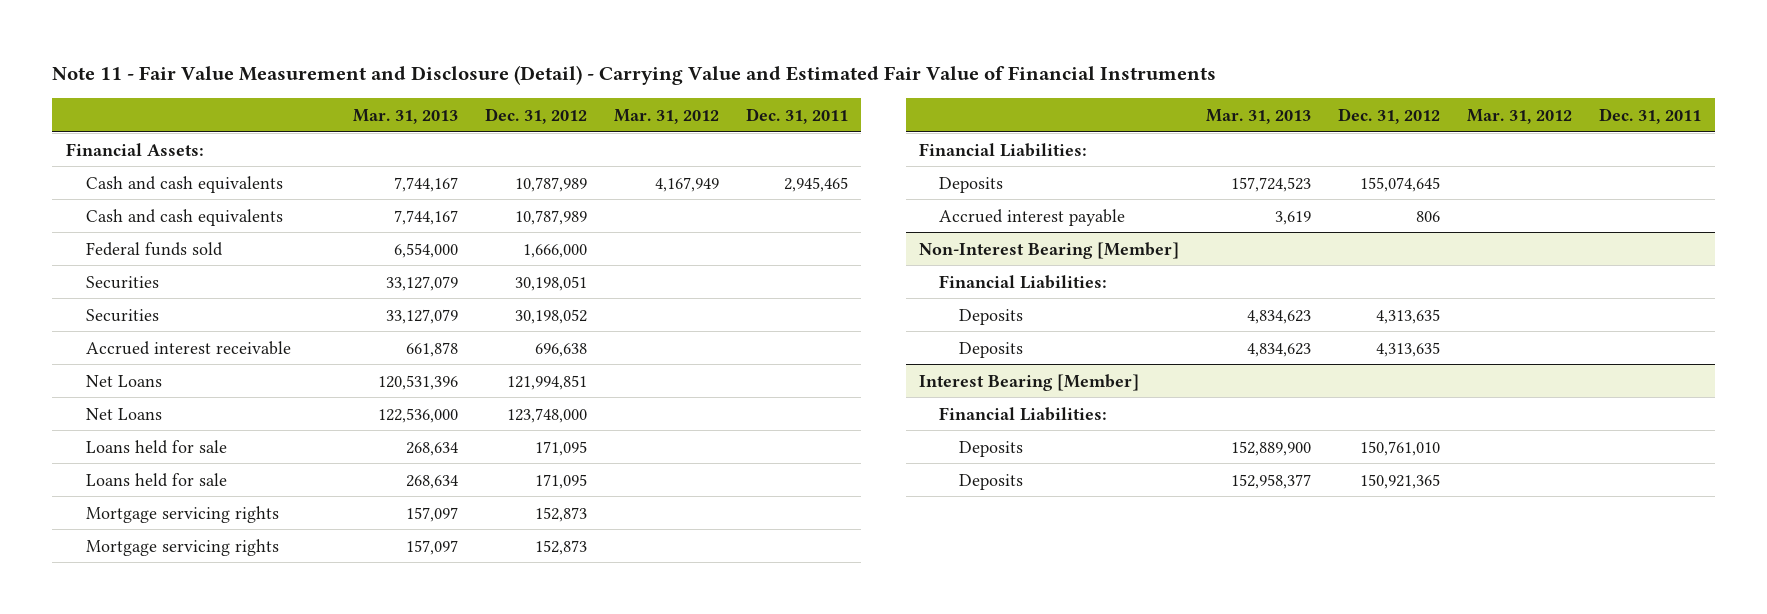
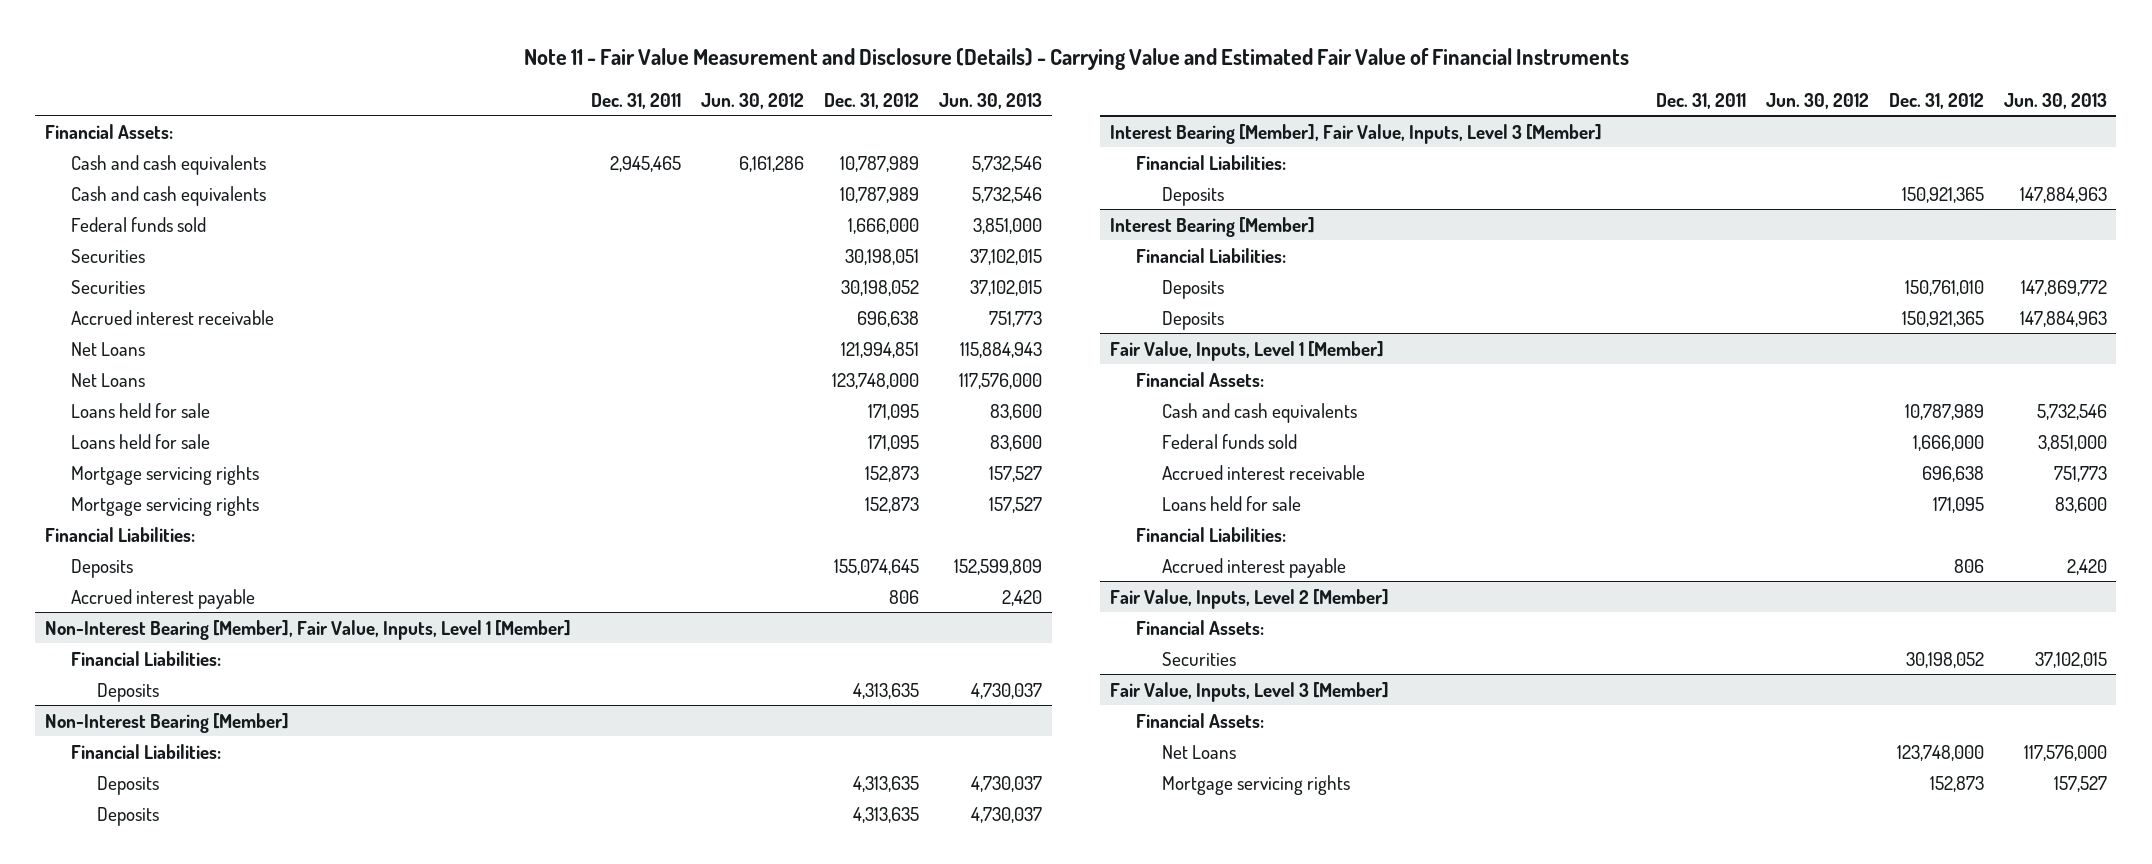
- Note 11 - Fair Value Measurement and Disclosure (Detail) - Carrying Value and Estimated Fair Value of Financial Instruments
+ Note 11 - Fair Value Measurement and Disclosure (Details) - Carrying Value and Estimated Fair Value of Financial Instruments
- | Mar. 31, 2013 | Dec. 31, 2012 | Mar. 31, 2012 | Dec. 31, 2011
+ | Dec. 31, 2011 | Jun. 30, 2012 | Dec. 31, 2012 | Jun. 30, 2013
+ Non-Interest Bearing [Member], Fair Value, Inputs, Level 1 [Member]
+ Financial Liabilities:
+ Deposits | | | 4,313,635 | 4,730,037
+ Interest Bearing [Member], Fair Value, Inputs, Level 3 [Member]
+ Financial Liabilities:
+ Deposits | | | 150,921,365 | 147,884,963
+ Fair Value, Inputs, Level 1 [Member]
+ Financial Assets:
+ Cash and cash equivalents | | | 10,787,989 | 5,732,546
+ Federal funds sold | | | 1,666,000 | 3,851,000
+ Accrued interest receivable | | | 696,638 | 751,773
+ Loans held for sale | | | 171,095 | 83,600
+ Financial Liabilities:
+ Accrued interest payable | | | 806 | 2,420
+ Fair Value, Inputs, Level 2 [Member]
+ Financial Assets:
+ Securities | | | 30,198,052 | 37,102,015
+ Fair Value, Inputs, Level 3 [Member]
+ Financial Assets:
+ Net Loans | | | 123,748,000 | 117,576,000
+ Mortgage servicing rights | | | 152,873 | 157,527

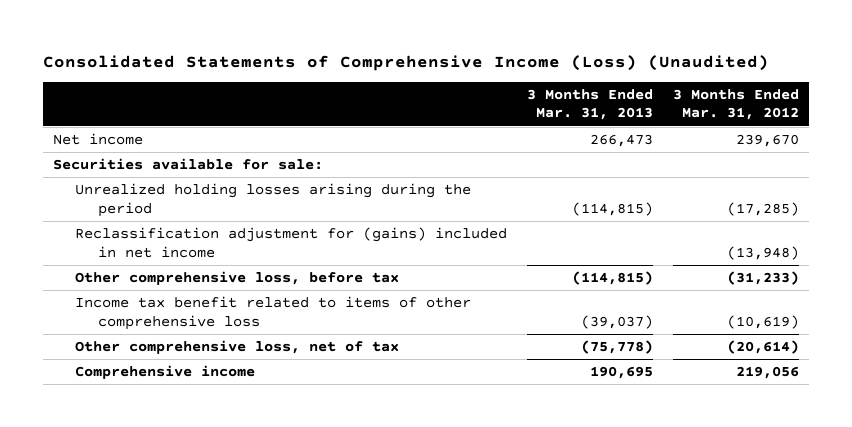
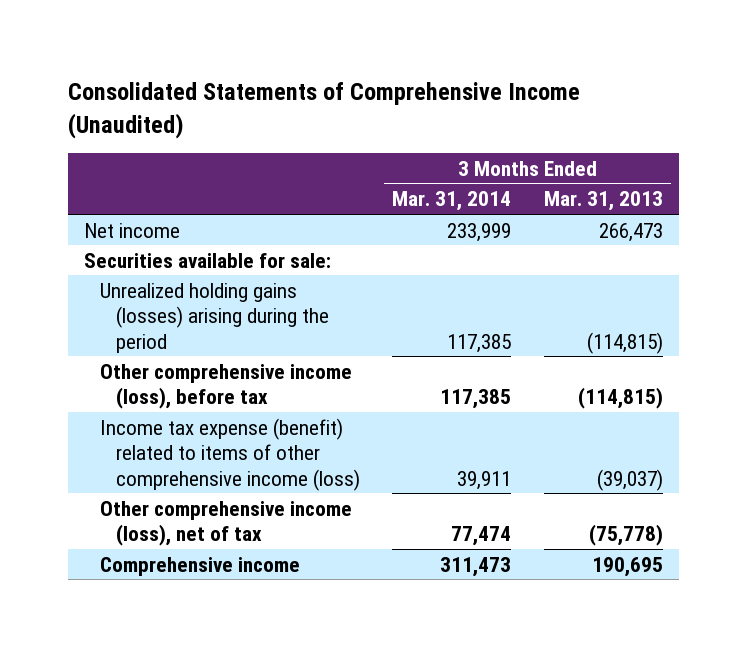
- Consolidated Statements of Comprehensive Income (Loss) (Unaudited)
+ Consolidated Statements of Comprehensive Income (Unaudited)
- | 3 Months Ended Mar. 31, 2013 | 3 Months Ended Mar. 31, 2012
+ | 3 Months Ended Mar. 31, 2014 | 3 Months Ended Mar. 31, 2013
- Unrealized holding losses arising during the period | (114,815) | (17,285)
- Reclassification adjustment for (gains) included in net income | | (13,948)
- Other comprehensive loss, before tax | (114,815) | (31,233)
- Income tax benefit related to items of other comprehensive loss | (39,037) | (10,619)
- Other comprehensive loss, net of tax | (75,778) | (20,614)
+ Unrealized holding gains (losses) arising during the period | 117,385 | (114,815)
+ Other comprehensive income (loss), before tax | 117,385 | (114,815)
+ Income tax expense (benefit) related to items of other comprehensive income (loss) | 39,911 | (39,037)
+ Other comprehensive income (loss), net of tax | 77,474 | (75,778)

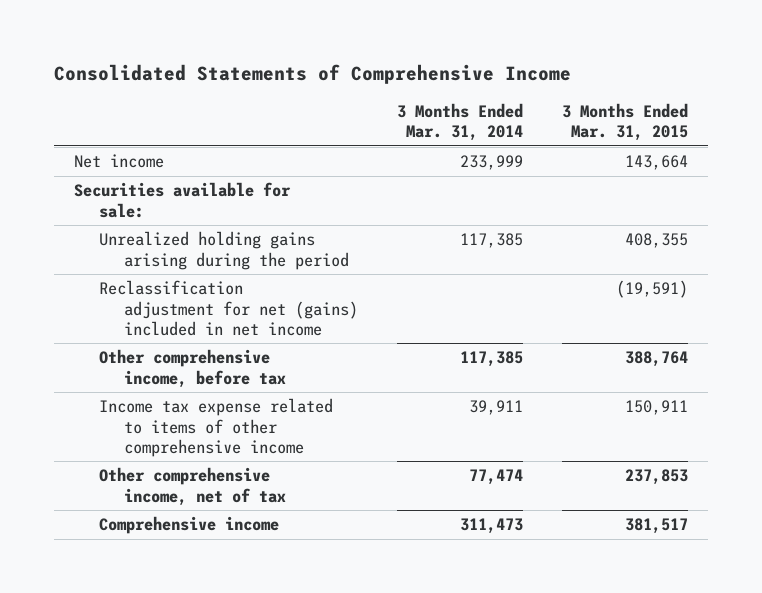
- Consolidated Statements of Comprehensive Income (Unaudited)
+ Consolidated Statements of Comprehensive Income
- | 3 Months Ended Mar. 31, 2014 | 3 Months Ended Mar. 31, 2013
+ | 3 Months Ended Mar. 31, 2014 | 3 Months Ended Mar. 31, 2015
- Unrealized holding gains (losses) arising during the period | 117,385 | (114,815)
- Other comprehensive income (loss), before tax | 117,385 | (114,815)
- Income tax expense (benefit) related to items of other comprehensive income (loss) | 39,911 | (39,037)
- Other comprehensive income (loss), net of tax | 77,474 | (75,778)
+ Unrealized holding gains arising during the period | 117,385 | 408,355
+ Reclassification adjustment for net (gains) included in net income | | (19,591)
+ Other comprehensive income, before tax | 117,385 | 388,764
+ Income tax expense related to items of other comprehensive income | 39,911 | 150,911
+ Other comprehensive income, net of tax | 77,474 | 237,853

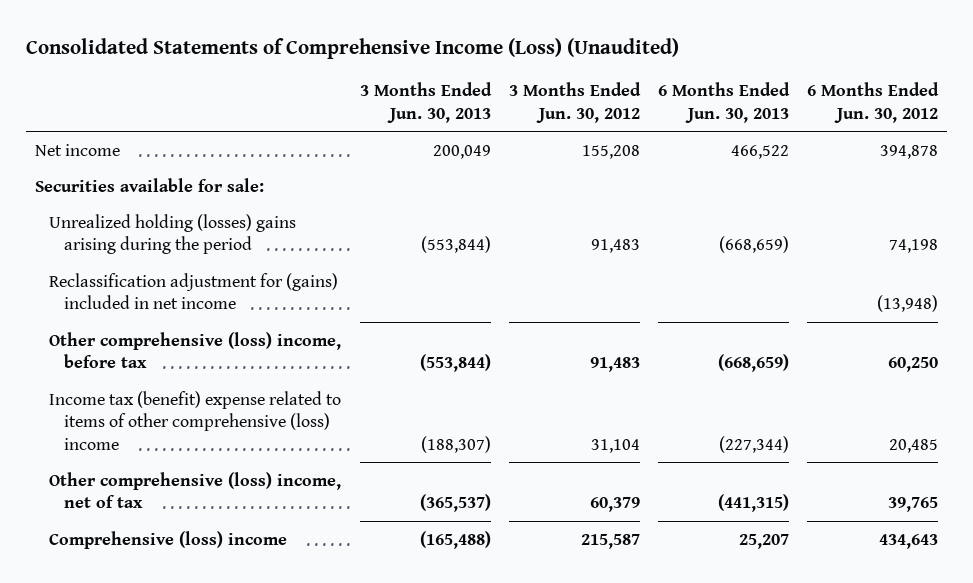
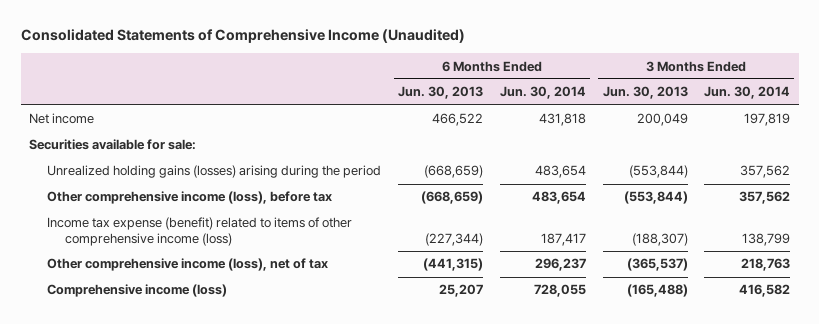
- Consolidated Statements of Comprehensive Income (Loss) (Unaudited)
+ Consolidated Statements of Comprehensive Income (Unaudited)
- | 3 Months Ended Jun. 30, 2013 | 3 Months Ended Jun. 30, 2012 | 6 Months Ended Jun. 30, 2013 | 6 Months Ended Jun. 30, 2012
+ | 6 Months Ended Jun. 30, 2013 | 6 Months Ended Jun. 30, 2014 | 3 Months Ended Jun. 30, 2013 | 3 Months Ended Jun. 30, 2014
- Unrealized holding (losses) gains arising during the period | (553,844) | 91,483 | (668,659) | 74,198
- Reclassification adjustment for (gains) included in net income | | | | (13,948)
- Other comprehensive (loss) income, before tax | (553,844) | 91,483 | (668,659) | 60,250
- Income tax (benefit) expense related to items of other comprehensive (loss) income | (188,307) | 31,104 | (227,344) | 20,485
- Other comprehensive (loss) income, net of tax | (365,537) | 60,379 | (441,315) | 39,765
- Comprehensive (loss) income | (165,488) | 215,587 | 25,207 | 434,643
+ Unrealized holding gains (losses) arising during the period | (668,659) | 483,654 | (553,844) | 357,562
+ Other comprehensive income (loss), before tax | (668,659) | 483,654 | (553,844) | 357,562
+ Income tax expense (benefit) related to items of other comprehensive income (loss) | (227,344) | 187,417 | (188,307) | 138,799
+ Other comprehensive income (loss), net of tax | (441,315) | 296,237 | (365,537) | 218,763
+ Comprehensive income (loss) | 25,207 | 728,055 | (165,488) | 416,582

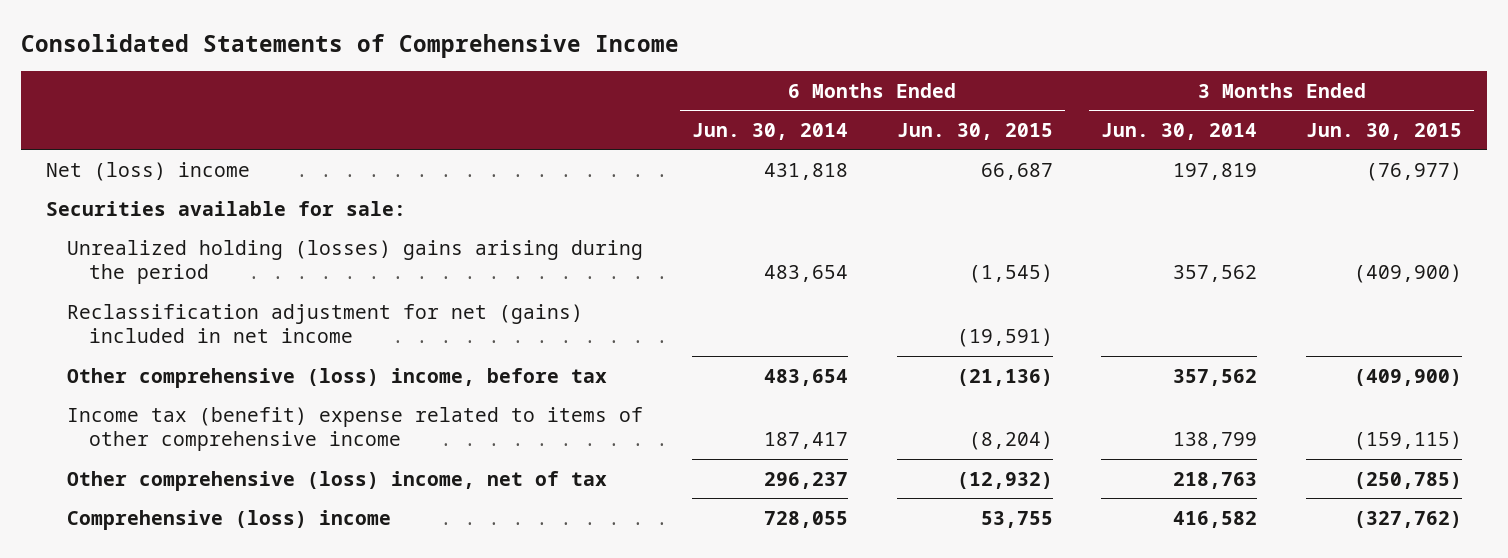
- Consolidated Statements of Comprehensive Income (Unaudited)
+ Consolidated Statements of Comprehensive Income
- | 6 Months Ended Jun. 30, 2013 | 6 Months Ended Jun. 30, 2014 | 3 Months Ended Jun. 30, 2013 | 3 Months Ended Jun. 30, 2014
+ | 6 Months Ended Jun. 30, 2014 | 6 Months Ended Jun. 30, 2015 | 3 Months Ended Jun. 30, 2014 | 3 Months Ended Jun. 30, 2015
- Net income | 466,522 | 431,818 | 200,049 | 197,819
+ Net (loss) income | 431,818 | 66,687 | 197,819 | (76,977)
- Unrealized holding gains (losses) arising during the period | (668,659) | 483,654 | (553,844) | 357,562
- Other comprehensive income (loss), before tax | (668,659) | 483,654 | (553,844) | 357,562
- Income tax expense (benefit) related to items of other comprehensive income (loss) | (227,344) | 187,417 | (188,307) | 138,799
- Other comprehensive income (loss), net of tax | (441,315) | 296,237 | (365,537) | 218,763
- Comprehensive income (loss) | 25,207 | 728,055 | (165,488) | 416,582
+ Unrealized holding (losses) gains arising during the period | 483,654 | (1,545) | 357,562 | (409,900)
+ Reclassification adjustment for net (gains) included in net income | | (19,591) | |
+ Other comprehensive (loss) income, before tax | 483,654 | (21,136) | 357,562 | (409,900)
+ Income tax (benefit) expense related to items of other comprehensive income | 187,417 | (8,204) | 138,799 | (159,115)
+ Other comprehensive (loss) income, net of tax | 296,237 | (12,932) | 218,763 | (250,785)
+ Comprehensive (loss) income | 728,055 | 53,755 | 416,582 | (327,762)

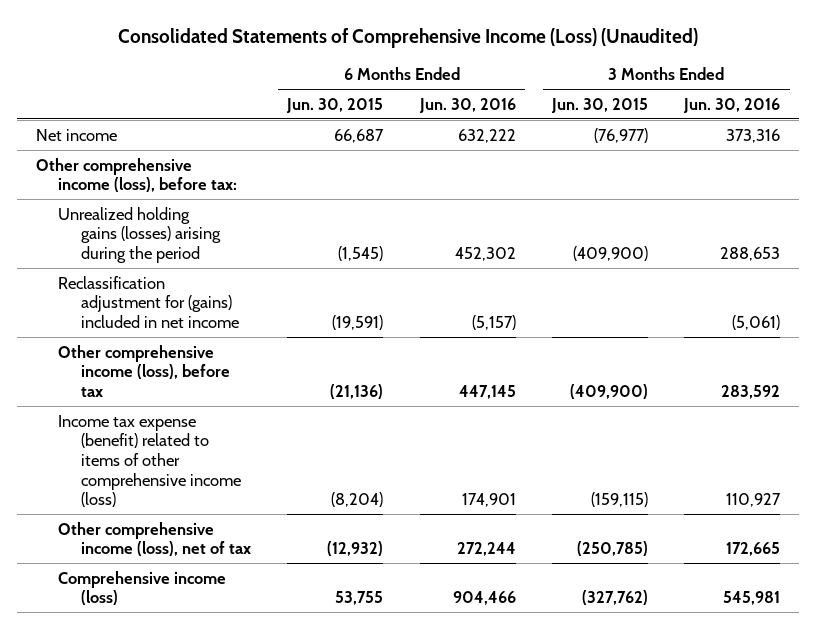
- Consolidated Statements of Comprehensive Income
+ Consolidated Statements of Comprehensive Income (Loss) (Unaudited)
- | 6 Months Ended Jun. 30, 2014 | 6 Months Ended Jun. 30, 2015 | 3 Months Ended Jun. 30, 2014 | 3 Months Ended Jun. 30, 2015
+ | 6 Months Ended Jun. 30, 2015 | 6 Months Ended Jun. 30, 2016 | 3 Months Ended Jun. 30, 2015 | 3 Months Ended Jun. 30, 2016
- Net (loss) income | 431,818 | 66,687 | 197,819 | (76,977)
- Securities available for sale:
- Unrealized holding (losses) gains arising during the period | 483,654 | (1,545) | 357,562 | (409,900)
- Reclassification adjustment for net (gains) included in net income | | (19,591) | |
- Other comprehensive (loss) income, before tax | 483,654 | (21,136) | 357,562 | (409,900)
- Income tax (benefit) expense related to items of other comprehensive income | 187,417 | (8,204) | 138,799 | (159,115)
- Other comprehensive (loss) income, net of tax | 296,237 | (12,932) | 218,763 | (250,785)
- Comprehensive (loss) income | 728,055 | 53,755 | 416,582 | (327,762)
+ Net income | 66,687 | 632,222 | (76,977) | 373,316
+ Other comprehensive income (loss), before tax:
+ Unrealized holding gains (losses) arising during the period | (1,545) | 452,302 | (409,900) | 288,653
+ Reclassification adjustment for (gains) included in net income | (19,591) | (5,157) | | (5,061)
+ Other comprehensive income (loss), before tax | (21,136) | 447,145 | (409,900) | 283,592
+ Income tax expense (benefit) related to items of other comprehensive income (loss) | (8,204) | 174,901 | (159,115) | 110,927
+ Other comprehensive income (loss), net of tax | (12,932) | 272,244 | (250,785) | 172,665
+ Comprehensive income (loss) | 53,755 | 904,466 | (327,762) | 545,981

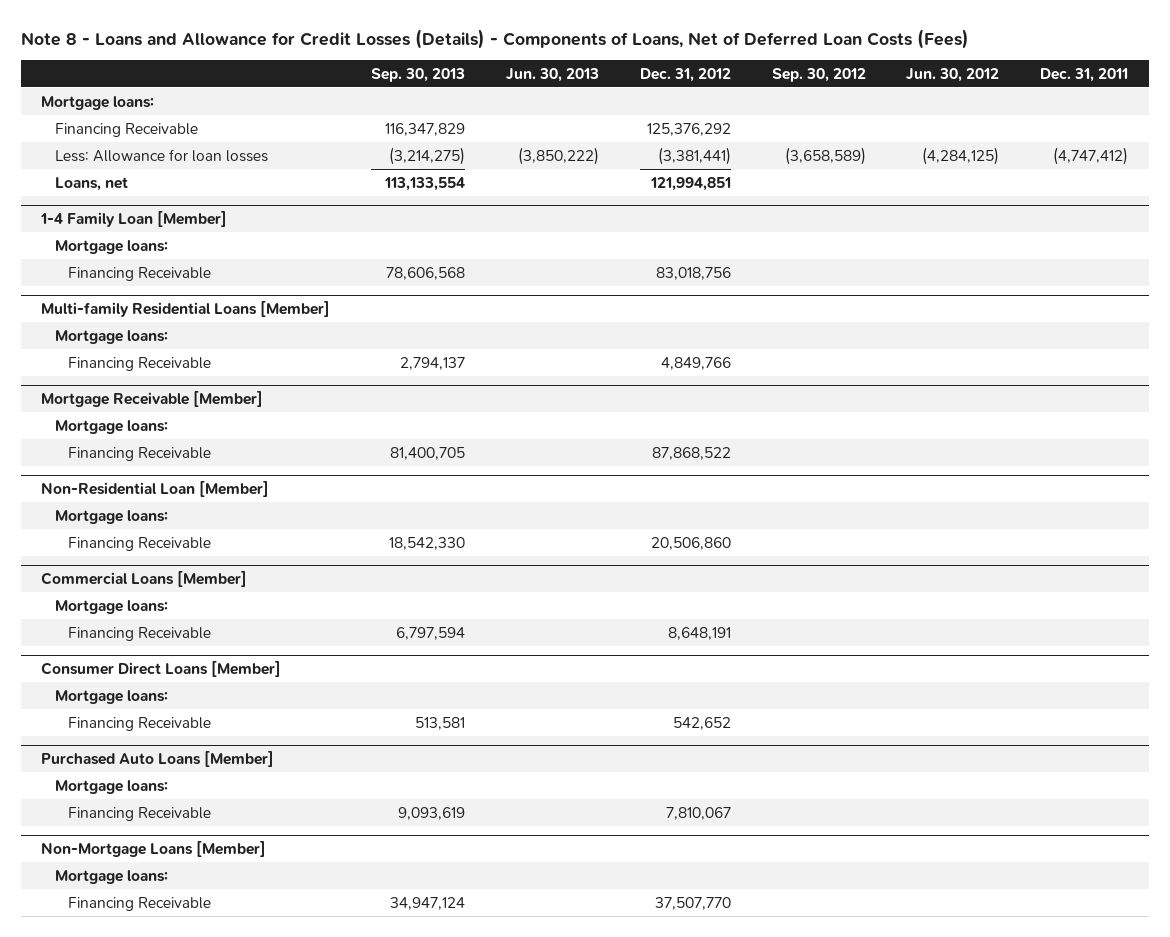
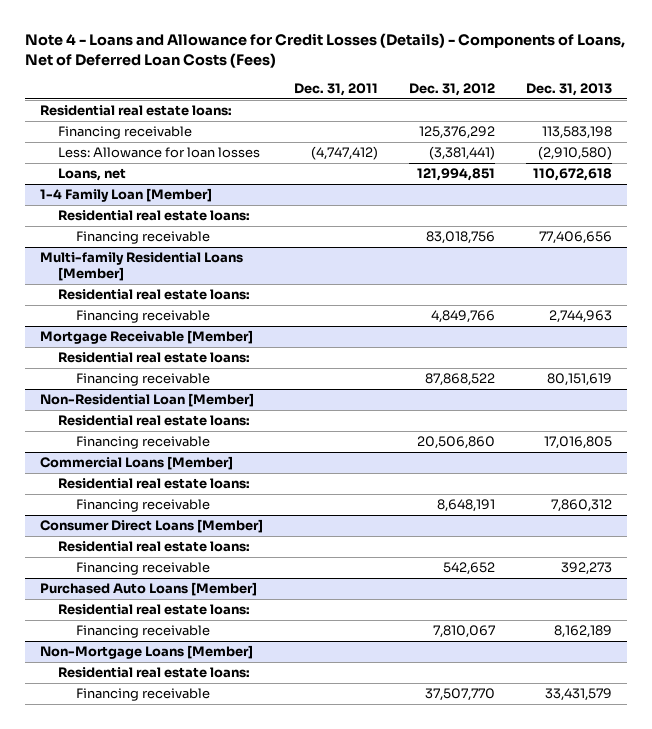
- Note 8 - Loans and Allowance for Credit Losses (Details) - Components of Loans, Net of Deferred Loan Costs (Fees)
+ Note 4 - Loans and Allowance for Credit Losses (Details) - Components of Loans, Net of Deferred Loan Costs (Fees)
- | Sep. 30, 2013 | Jun. 30, 2013 | Dec. 31, 2012 | Sep. 30, 2012 | Jun. 30, 2012 | Dec. 31, 2011
+ | Dec. 31, 2011 | Dec. 31, 2012 | Dec. 31, 2013
- Mortgage loans:
- Financing Receivable | 116,347,829 | | 125,376,292 | | |
+ Residential real estate loans:
+ Financing receivable | | 125,376,292 | 113,583,198
@ 1-4 Family Loan [Member]
- Mortgage loans:
- Financing Receivable | 78,606,568 | | 83,018,756 | | |
+ Residential real estate loans:
+ Financing receivable | | 83,018,756 | 77,406,656
@ Multi-family Residential Loans [Member]
- Mortgage loans:
- Financing Receivable | 2,794,137 | | 4,849,766 | | |
+ Residential real estate loans:
+ Financing receivable | | 4,849,766 | 2,744,963
@ Mortgage Receivable [Member]
- Mortgage loans:
- Financing Receivable | 81,400,705 | | 87,868,522 | | |
+ Residential real estate loans:
+ Financing receivable | | 87,868,522 | 80,151,619
@ Non-Residential Loan [Member]
- Mortgage loans:
- Financing Receivable | 18,542,330 | | 20,506,860 | | |
+ Residential real estate loans:
+ Financing receivable | | 20,506,860 | 17,016,805
@ Commercial Loans [Member]
- Mortgage loans:
- Financing Receivable | 6,797,594 | | 8,648,191 | | |
+ Residential real estate loans:
+ Financing receivable | | 8,648,191 | 7,860,312
@ Consumer Direct Loans [Member]
- Mortgage loans:
- Financing Receivable | 513,581 | | 542,652 | | |
+ Residential real estate loans:
+ Financing receivable | | 542,652 | 392,273
@ Purchased Auto Loans [Member]
- Mortgage loans:
- Financing Receivable | 9,093,619 | | 7,810,067 | | |
+ Residential real estate loans:
+ Financing receivable | | 7,810,067 | 8,162,189
@ Non-Mortgage Loans [Member]
- Mortgage loans:
- Financing Receivable | 34,947,124 | | 37,507,770 | | |
+ Residential real estate loans:
+ Financing receivable | | 37,507,770 | 33,431,579

